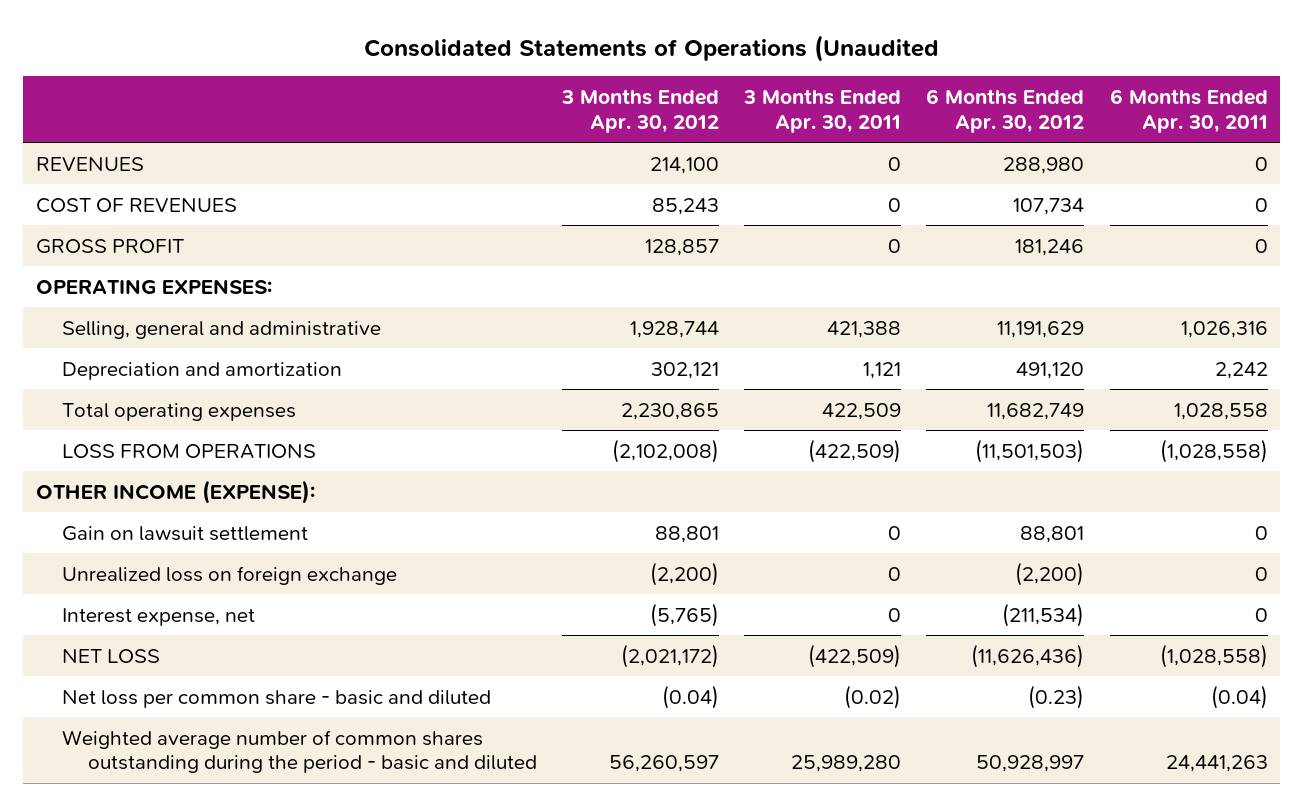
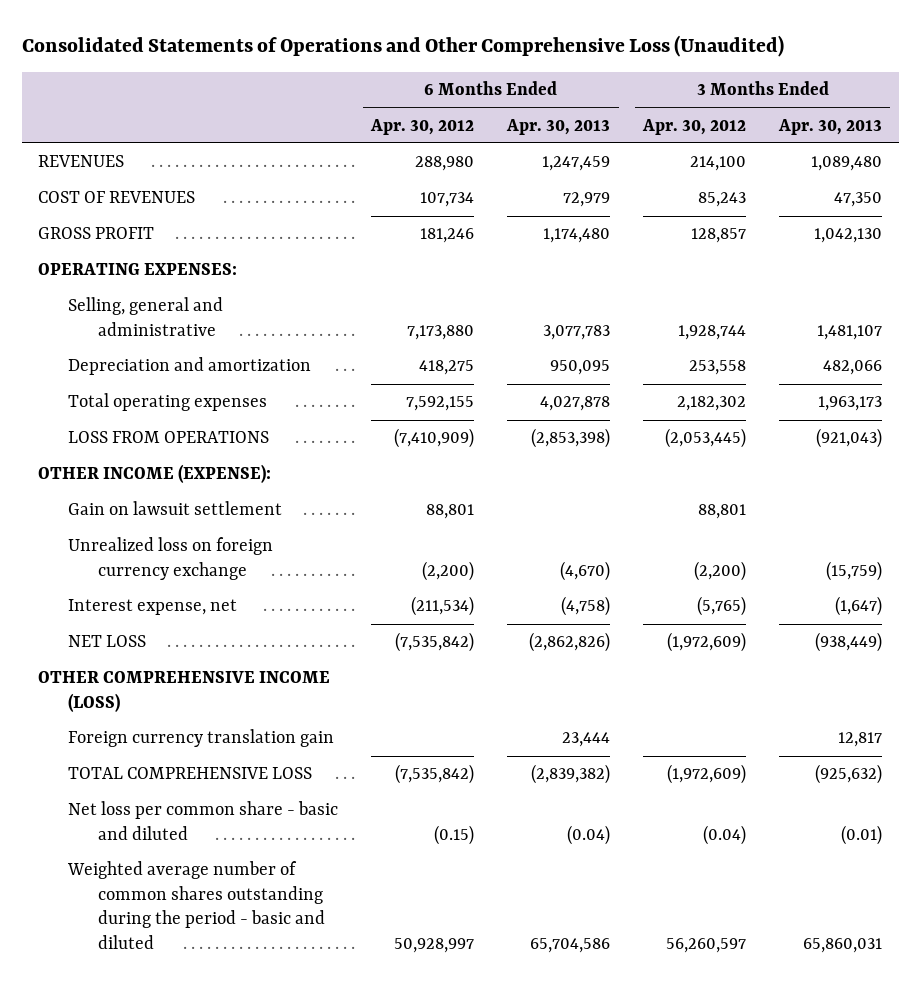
- Consolidated Statements of Operations (Unaudited
+ Consolidated Statements of Operations and Other Comprehensive Loss (Unaudited)
- | 3 Months Ended Apr. 30, 2012 | 3 Months Ended Apr. 30, 2011 | 6 Months Ended Apr. 30, 2012 | 6 Months Ended Apr. 30, 2011
+ | 6 Months Ended Apr. 30, 2012 | 6 Months Ended Apr. 30, 2013 | 3 Months Ended Apr. 30, 2012 | 3 Months Ended Apr. 30, 2013
- Selling, general and administrative | 1,928,744 | 421,388 | 11,191,629 | 1,026,316
- Depreciation and amortization | 302,121 | 1,121 | 491,120 | 2,242
- Total operating expenses | 2,230,865 | 422,509 | 11,682,749 | 1,028,558
- LOSS FROM OPERATIONS | (2,102,008) | (422,509) | (11,501,503) | (1,028,558)
+ Selling, general and administrative | 7,173,880 | 3,077,783 | 1,928,744 | 1,481,107
+ Depreciation and amortization | 418,275 | 950,095 | 253,558 | 482,066
+ Total operating expenses | 7,592,155 | 4,027,878 | 2,182,302 | 1,963,173
+ LOSS FROM OPERATIONS | (7,410,909) | (2,853,398) | (2,053,445) | (921,043)
- Unrealized loss on foreign exchange | (2,200) | 0 | (2,200) | 0
+ Unrealized loss on foreign currency exchange | (2,200) | (4,670) | (2,200) | (15,759)
- NET LOSS | (2,021,172) | (422,509) | (11,626,436) | (1,028,558)
- Net loss per common share - basic and diluted | (0.04) | (0.02) | (0.23) | (0.04)
+ NET LOSS | (7,535,842) | (2,862,826) | (1,972,609) | (938,449)
+ OTHER COMPREHENSIVE INCOME (LOSS)
+ Foreign currency translation gain | | 23,444 | | 12,817
+ TOTAL COMPREHENSIVE LOSS | (7,535,842) | (2,839,382) | (1,972,609) | (925,632)
+ Net loss per common share - basic and diluted | (0.15) | (0.04) | (0.04) | (0.01)

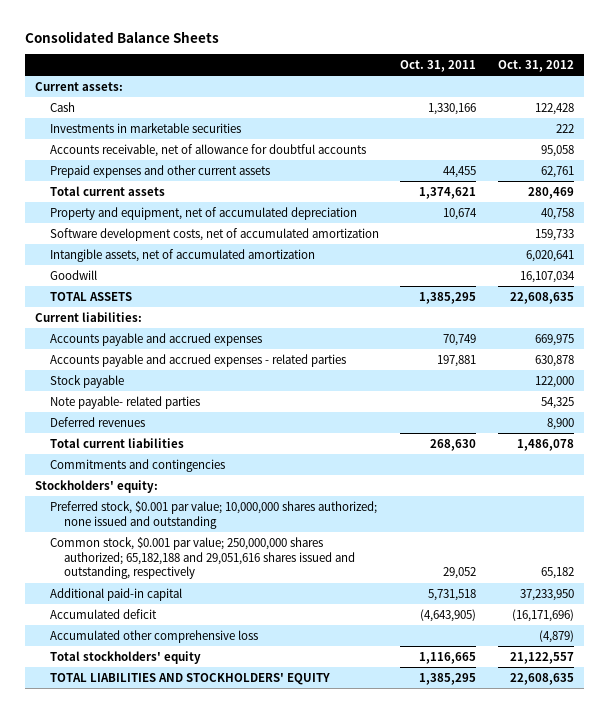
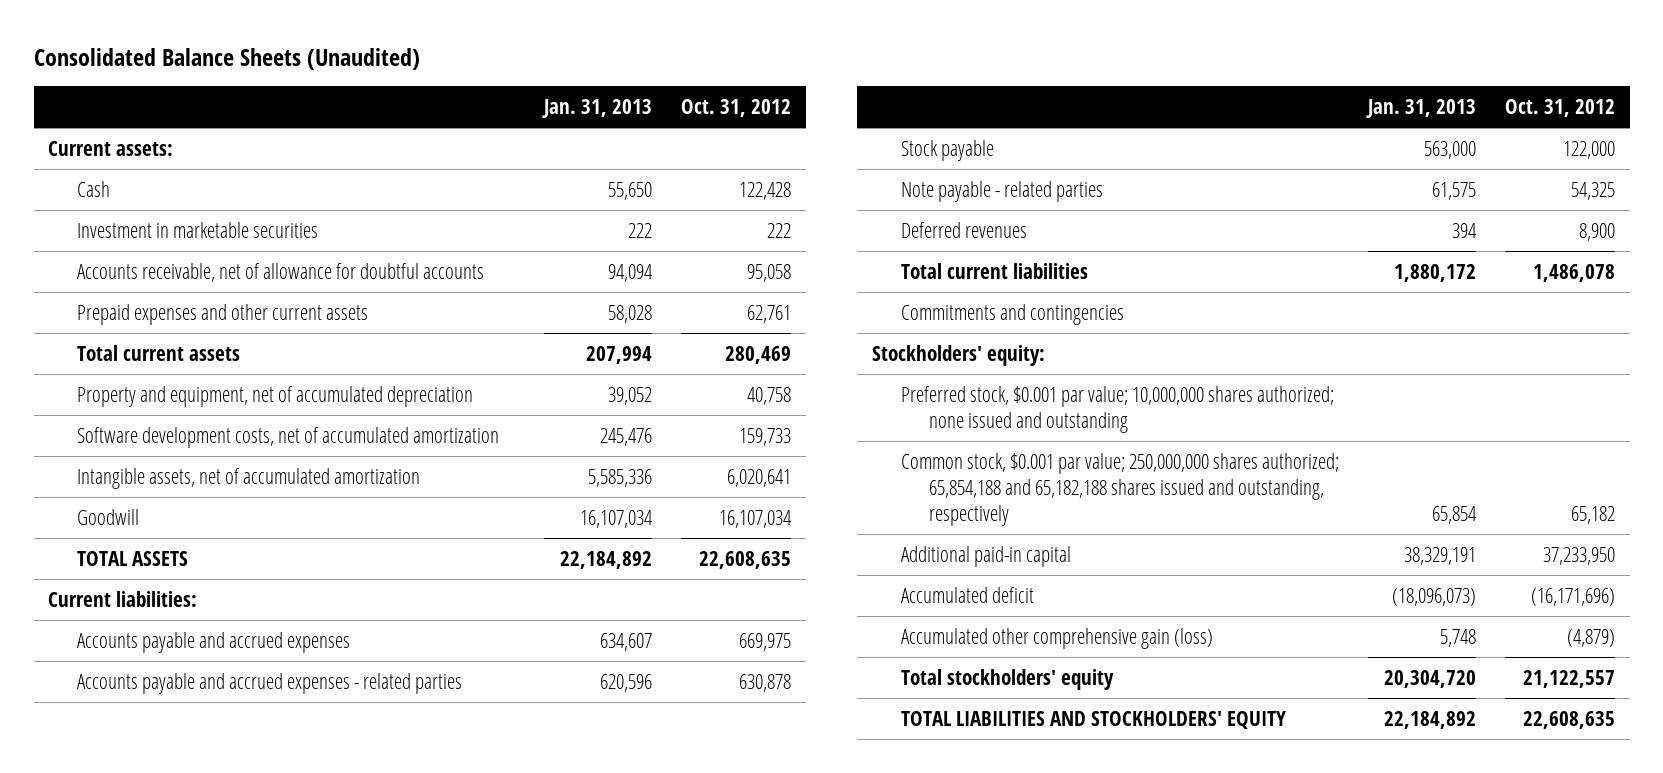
- Consolidated Balance Sheets
+ Consolidated Balance Sheets (Unaudited)
- | Oct. 31, 2011 | Oct. 31, 2012
+ | Jan. 31, 2013 | Oct. 31, 2012
- Investments in marketable securities | | 222
+ Investment in marketable securities | 222 | 222
- Note payable- related parties | | 54,325
+ Note payable - related parties | 61,575 | 54,325
- Common stock, $0.001 par value; 250,000,000 shares authorized; 65,182,188 and 29,051,616 shares issued and outstanding, respectively | 29,052 | 65,182
+ Common stock, $0.001 par value; 250,000,000 shares authorized; 65,854,188 and 65,182,188 shares issued and outstanding, respectively | 65,854 | 65,182
- Accumulated other comprehensive loss | | (4,879)
+ Accumulated other comprehensive gain (loss) | 5,748 | (4,879)

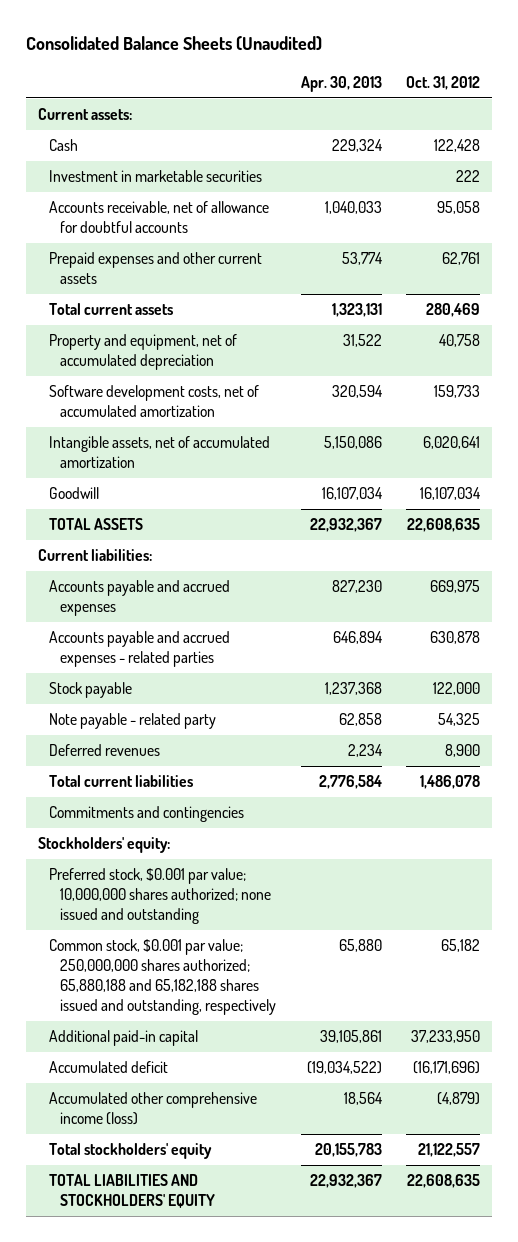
- | Jan. 31, 2013 | Oct. 31, 2012
+ | Apr. 30, 2013 | Oct. 31, 2012
- Note payable - related parties | 61,575 | 54,325
+ Note payable - related party | 62,858 | 54,325
- Common stock, $0.001 par value; 250,000,000 shares authorized; 65,854,188 and 65,182,188 shares issued and outstanding, respectively | 65,854 | 65,182
+ Common stock, $0.001 par value; 250,000,000 shares authorized; 65,880,188 and 65,182,188 shares issued and outstanding, respectively | 65,880 | 65,182
- Accumulated other comprehensive gain (loss) | 5,748 | (4,879)
+ Accumulated other comprehensive income (loss) | 18,564 | (4,879)

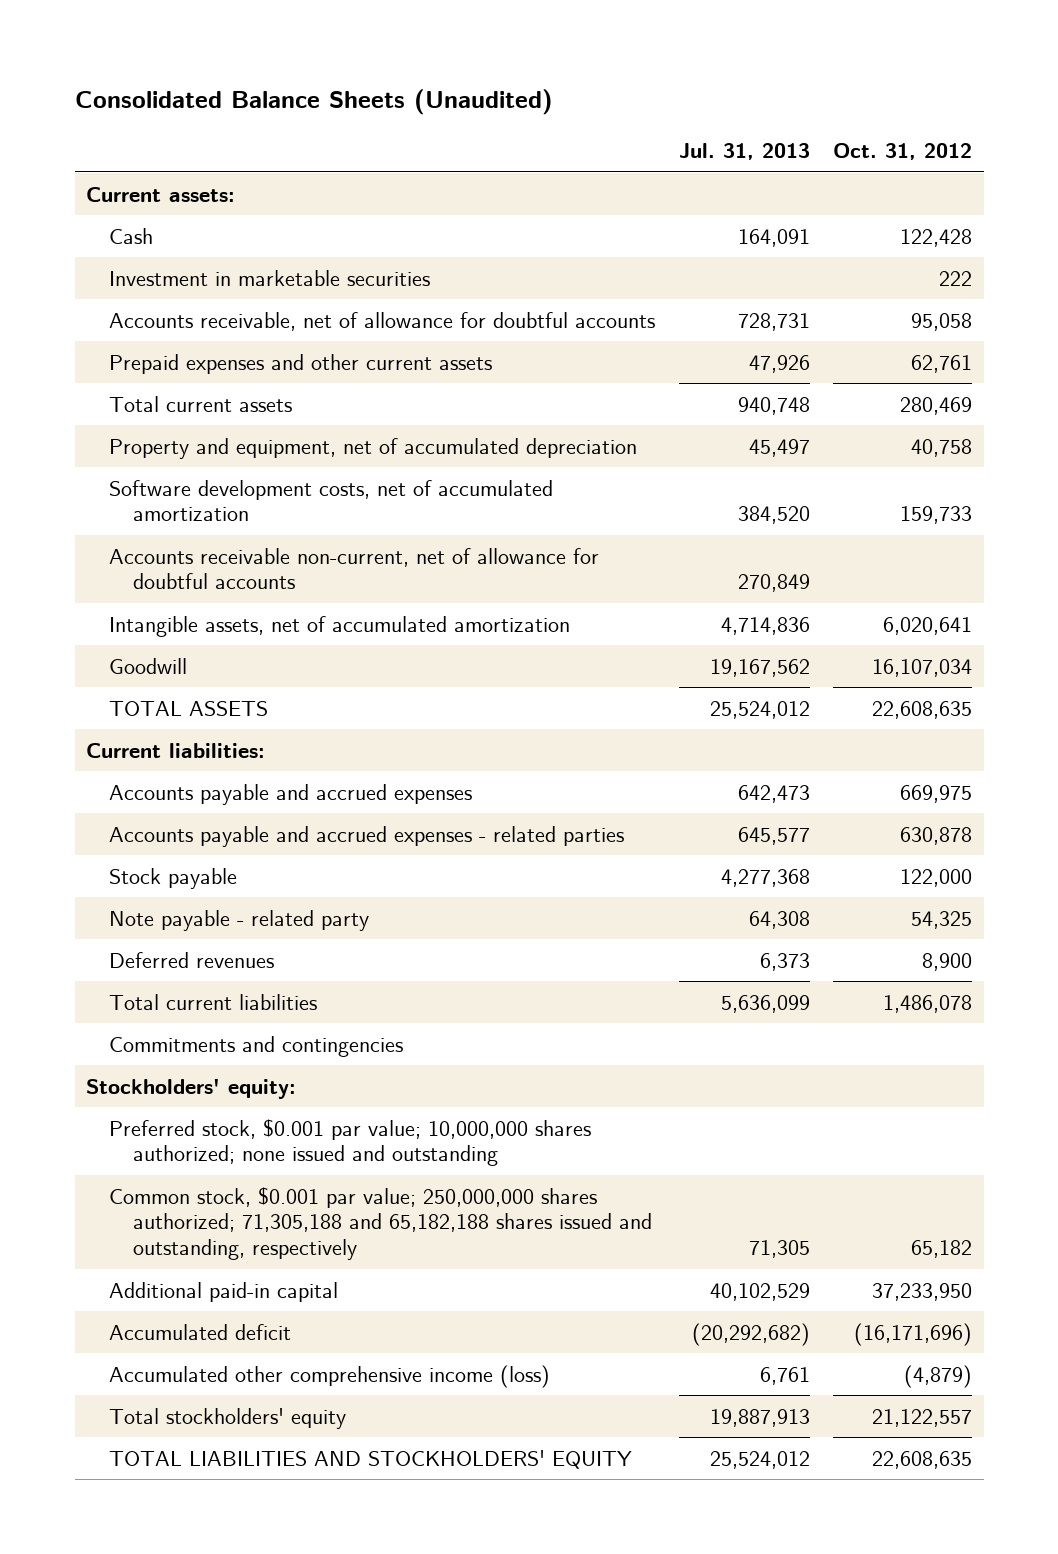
- | Apr. 30, 2013 | Oct. 31, 2012
+ | Jul. 31, 2013 | Oct. 31, 2012
+ Accounts receivable non-current, net of allowance for doubtful accounts | 270,849 |
- Common stock, $0.001 par value; 250,000,000 shares authorized; 65,880,188 and 65,182,188 shares issued and outstanding, respectively | 65,880 | 65,182
+ Common stock, $0.001 par value; 250,000,000 shares authorized; 71,305,188 and 65,182,188 shares issued and outstanding, respectively | 71,305 | 65,182

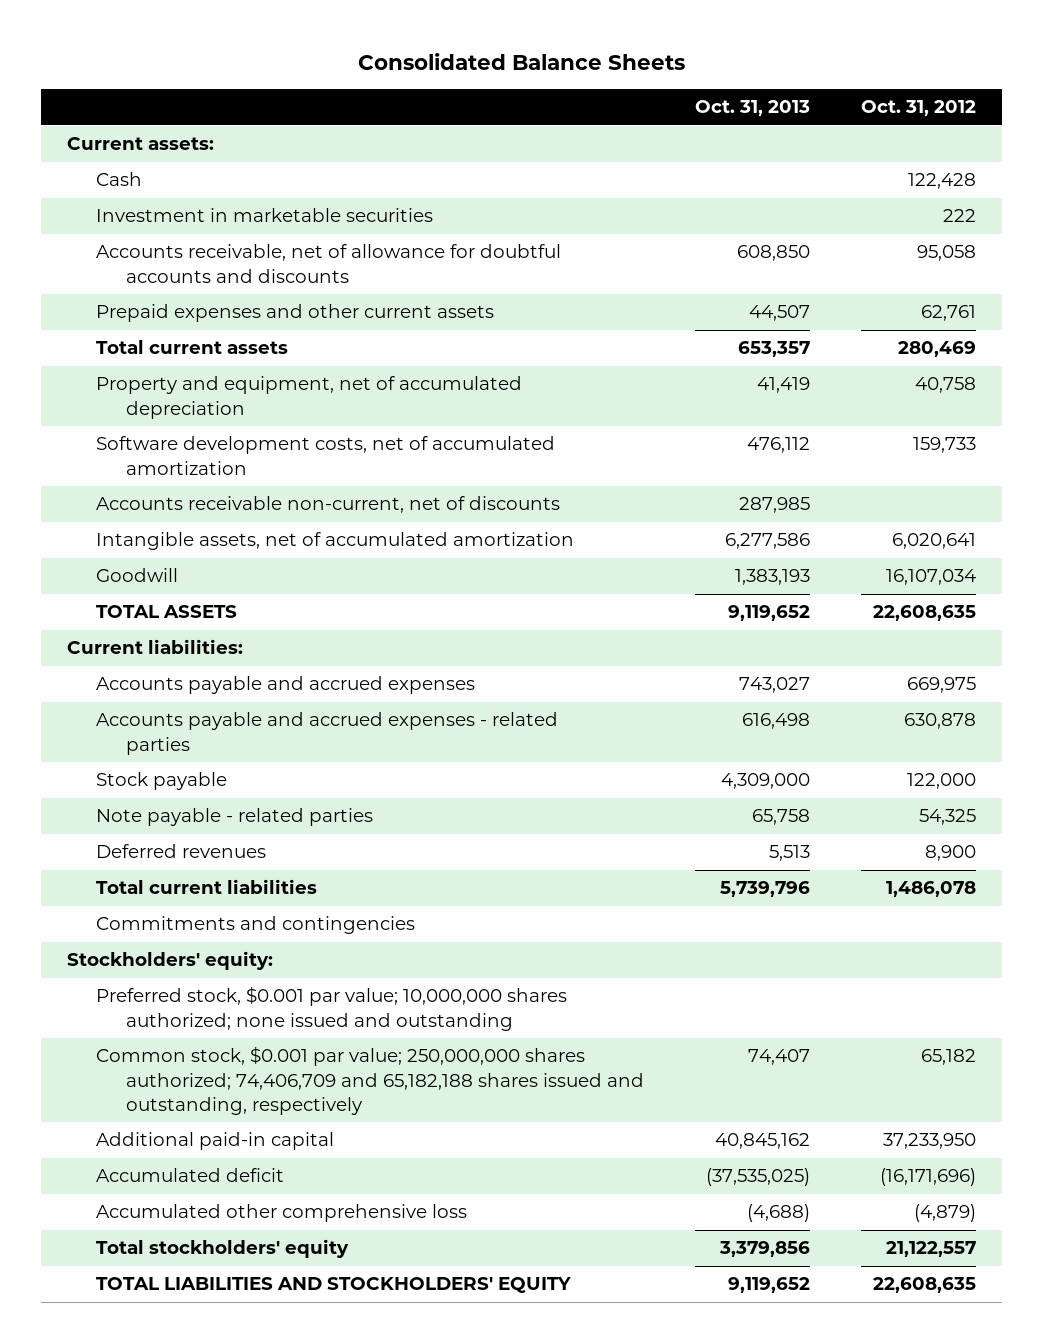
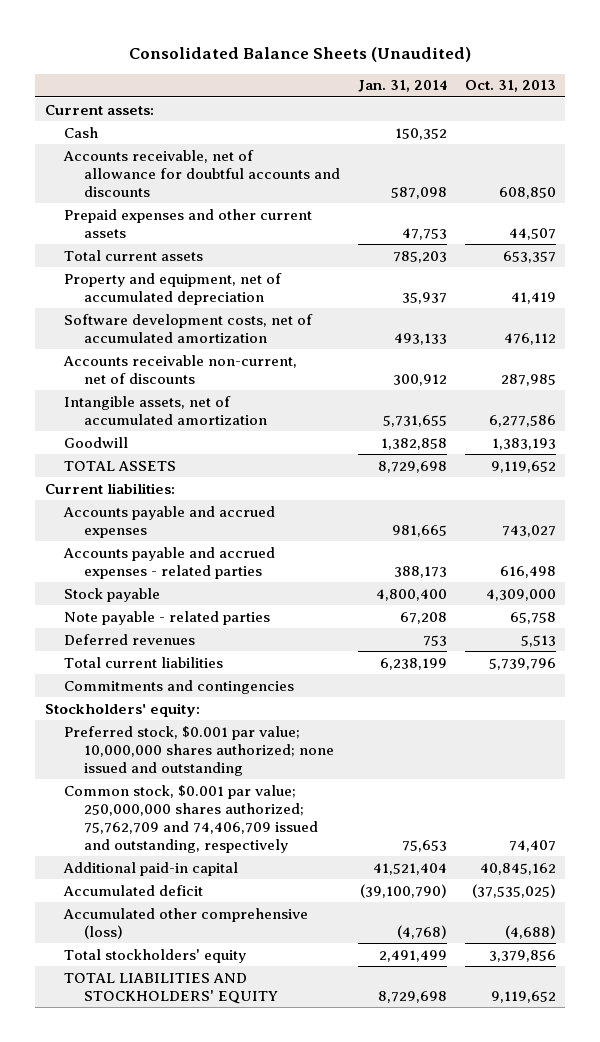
- Consolidated Balance Sheets
+ Consolidated Balance Sheets (Unaudited)
- | Oct. 31, 2013 | Oct. 31, 2012
+ | Jan. 31, 2014 | Oct. 31, 2013
- Investment in marketable securities | | 222
- Common stock, $0.001 par value; 250,000,000 shares authorized; 74,406,709 and 65,182,188 shares issued and outstanding, respectively | 74,407 | 65,182
+ Common stock, $0.001 par value; 250,000,000 shares authorized; 75,762,709 and 74,406,709 issued and outstanding, respectively | 75,653 | 74,407
- Accumulated other comprehensive loss | (4,688) | (4,879)
+ Accumulated other comprehensive (loss) | (4,768) | (4,688)

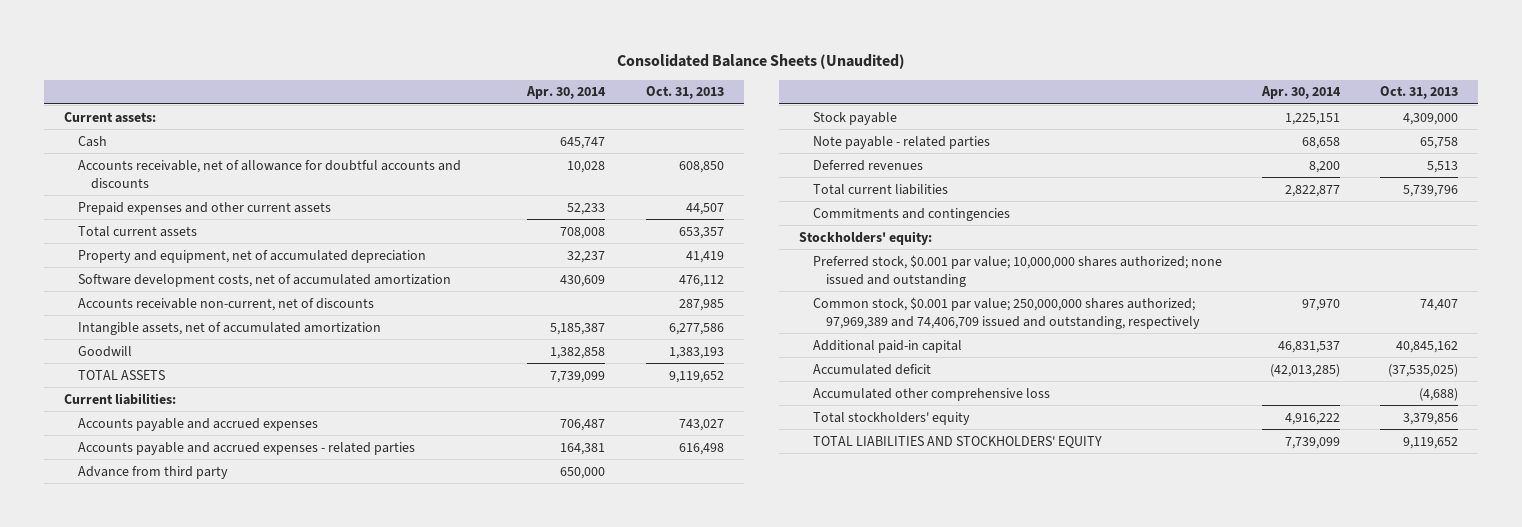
- | Jan. 31, 2014 | Oct. 31, 2013
+ | Apr. 30, 2014 | Oct. 31, 2013
+ Advance from third party | 650,000 |
- Common stock, $0.001 par value; 250,000,000 shares authorized; 75,762,709 and 74,406,709 issued and outstanding, respectively | 75,653 | 74,407
+ Common stock, $0.001 par value; 250,000,000 shares authorized; 97,969,389 and 74,406,709 issued and outstanding, respectively | 97,970 | 74,407
- Accumulated other comprehensive (loss) | (4,768) | (4,688)
+ Accumulated other comprehensive loss | | (4,688)

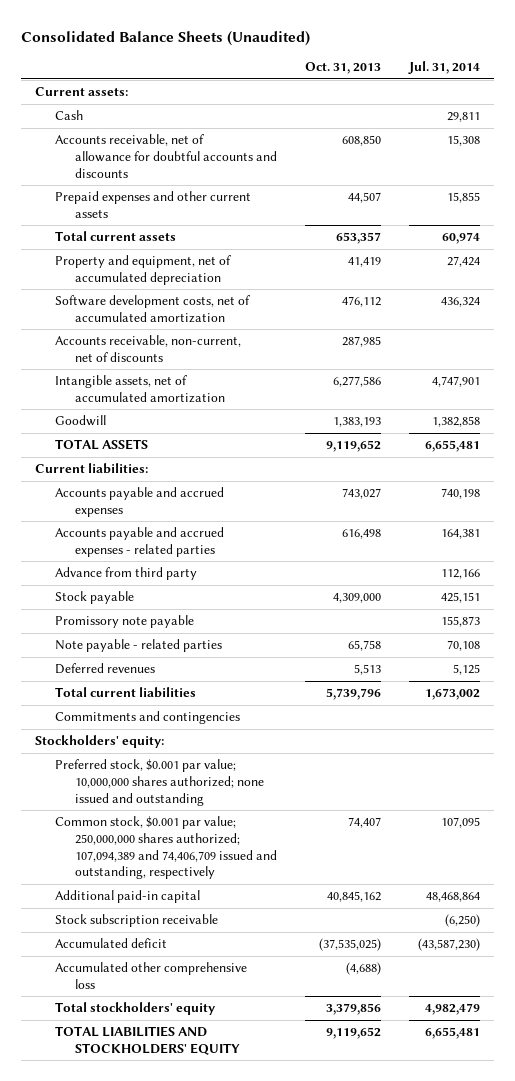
- | Apr. 30, 2014 | Oct. 31, 2013
+ | Oct. 31, 2013 | Jul. 31, 2014
- Accounts receivable non-current, net of discounts | | 287,985
+ Accounts receivable, non-current, net of discounts | 287,985 |
+ Promissory note payable | | 155,873
- Common stock, $0.001 par value; 250,000,000 shares authorized; 97,969,389 and 74,406,709 issued and outstanding, respectively | 97,970 | 74,407
+ Common stock, $0.001 par value; 250,000,000 shares authorized; 107,094,389 and 74,406,709 issued and outstanding, respectively | 74,407 | 107,095
+ Stock subscription receivable | | (6,250)

